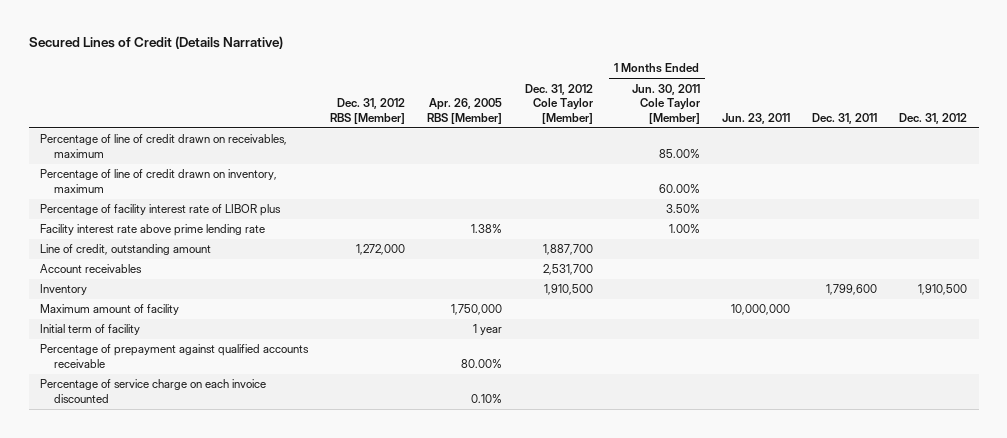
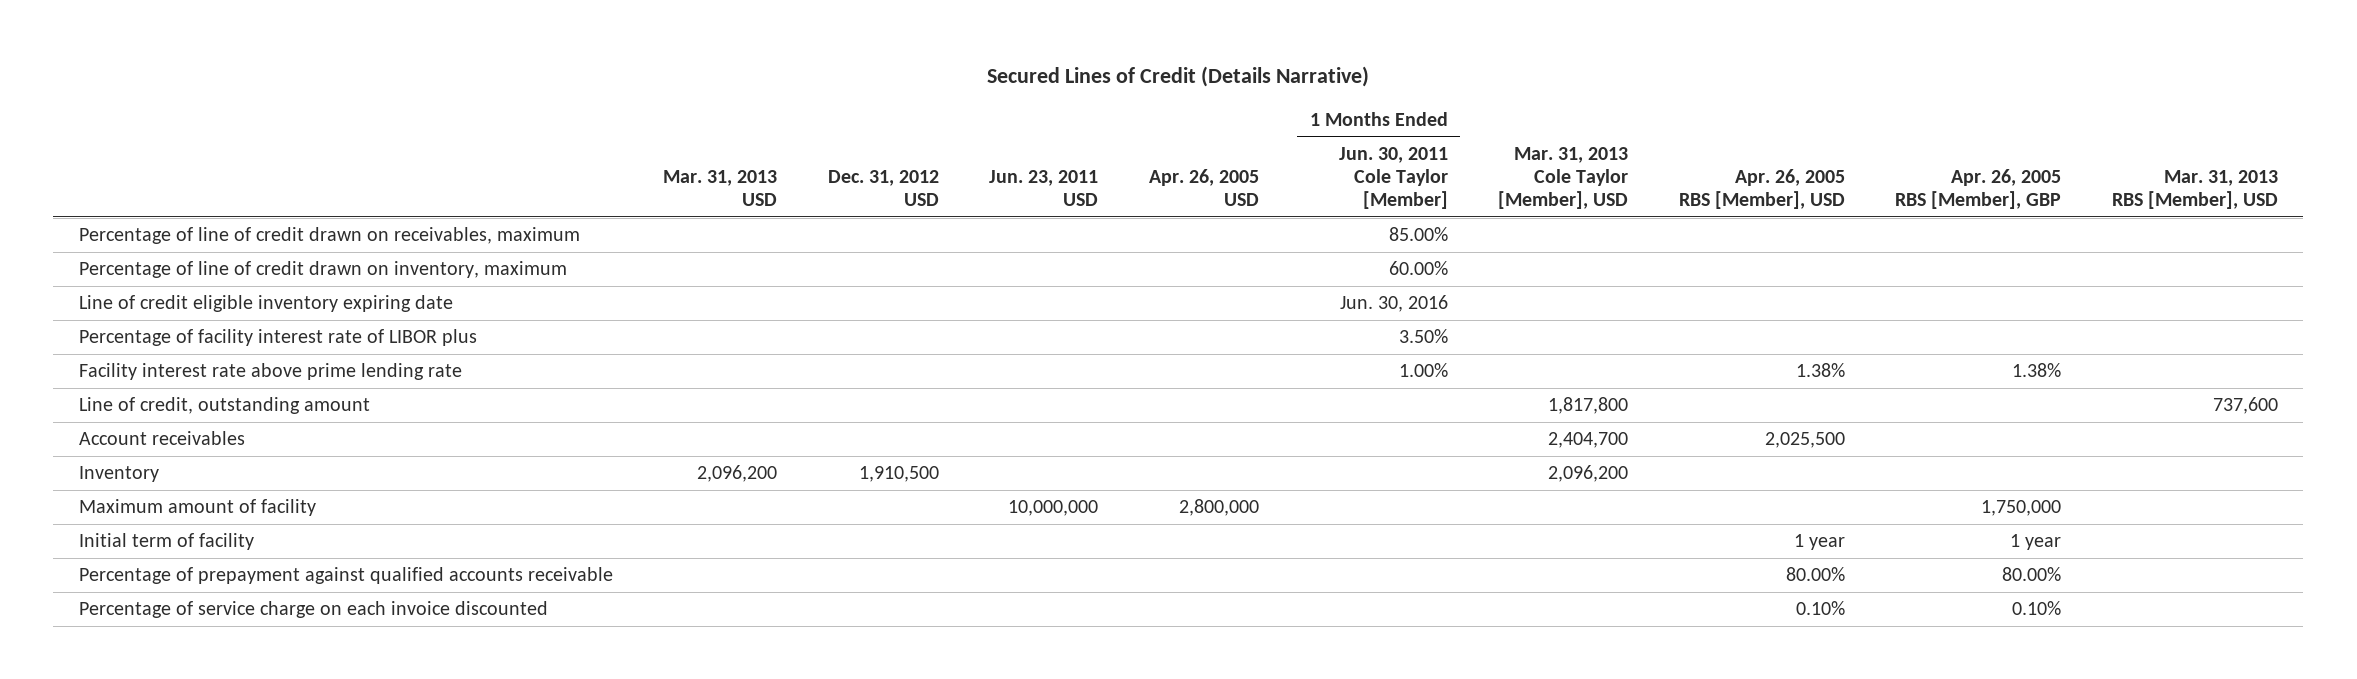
- | Dec. 31, 2012 RBS [Member] | Apr. 26, 2005 RBS [Member] | Dec. 31, 2012 Cole Taylor [Member] | 1 Months Ended Jun. 30, 2011 Cole Taylor [Member] | Jun. 23, 2011 | Dec. 31, 2011 | Dec. 31, 2012
+ | Mar. 31, 2013 USD | Dec. 31, 2012 USD | Jun. 23, 2011 USD | Apr. 26, 2005 USD | 1 Months Ended Jun. 30, 2011 Cole Taylor [Member] | Mar. 31, 2013 Cole Taylor [Member], USD | Apr. 26, 2005 RBS [Member], USD | Apr. 26, 2005 RBS [Member], GBP | Mar. 31, 2013 RBS [Member], USD
+ Line of credit eligible inventory expiring date | | | | | Jun. 30, 2016 | | | |

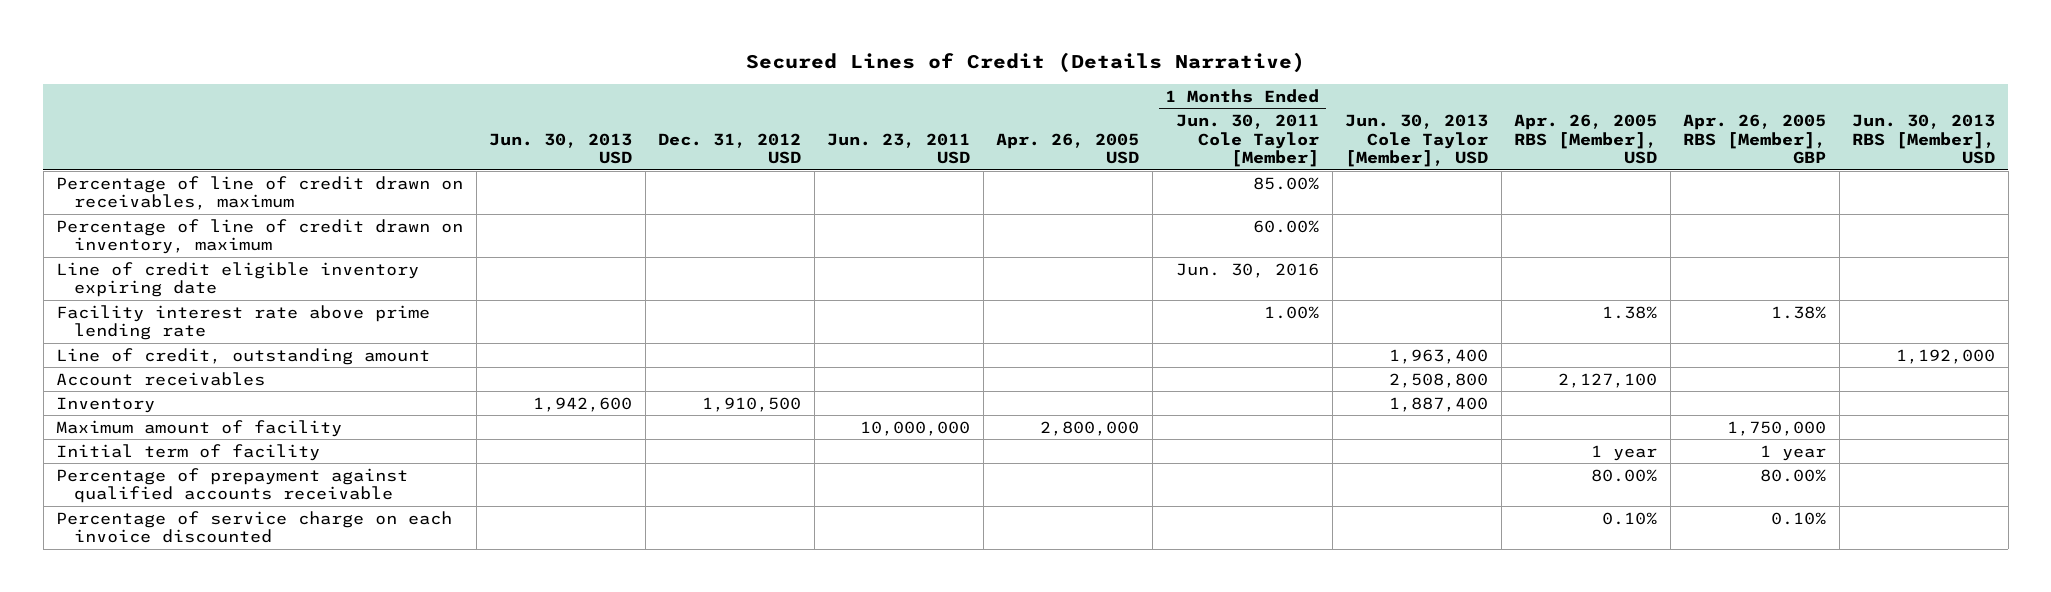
- | Mar. 31, 2013 USD | Dec. 31, 2012 USD | Jun. 23, 2011 USD | Apr. 26, 2005 USD | 1 Months Ended Jun. 30, 2011 Cole Taylor [Member] | Mar. 31, 2013 Cole Taylor [Member], USD | Apr. 26, 2005 RBS [Member], USD | Apr. 26, 2005 RBS [Member], GBP | Mar. 31, 2013 RBS [Member], USD
+ | Jun. 30, 2013 USD | Dec. 31, 2012 USD | Jun. 23, 2011 USD | Apr. 26, 2005 USD | 1 Months Ended Jun. 30, 2011 Cole Taylor [Member] | Jun. 30, 2013 Cole Taylor [Member], USD | Apr. 26, 2005 RBS [Member], USD | Apr. 26, 2005 RBS [Member], GBP | Jun. 30, 2013 RBS [Member], USD
- Percentage of facility interest rate of LIBOR plus | | | | | 3.50% | | | |
- Account receivables | | | | | | 2,404,700 | 2,025,500 | |
+ Account receivables | | | | | | 2,508,800 | 2,127,100 | |

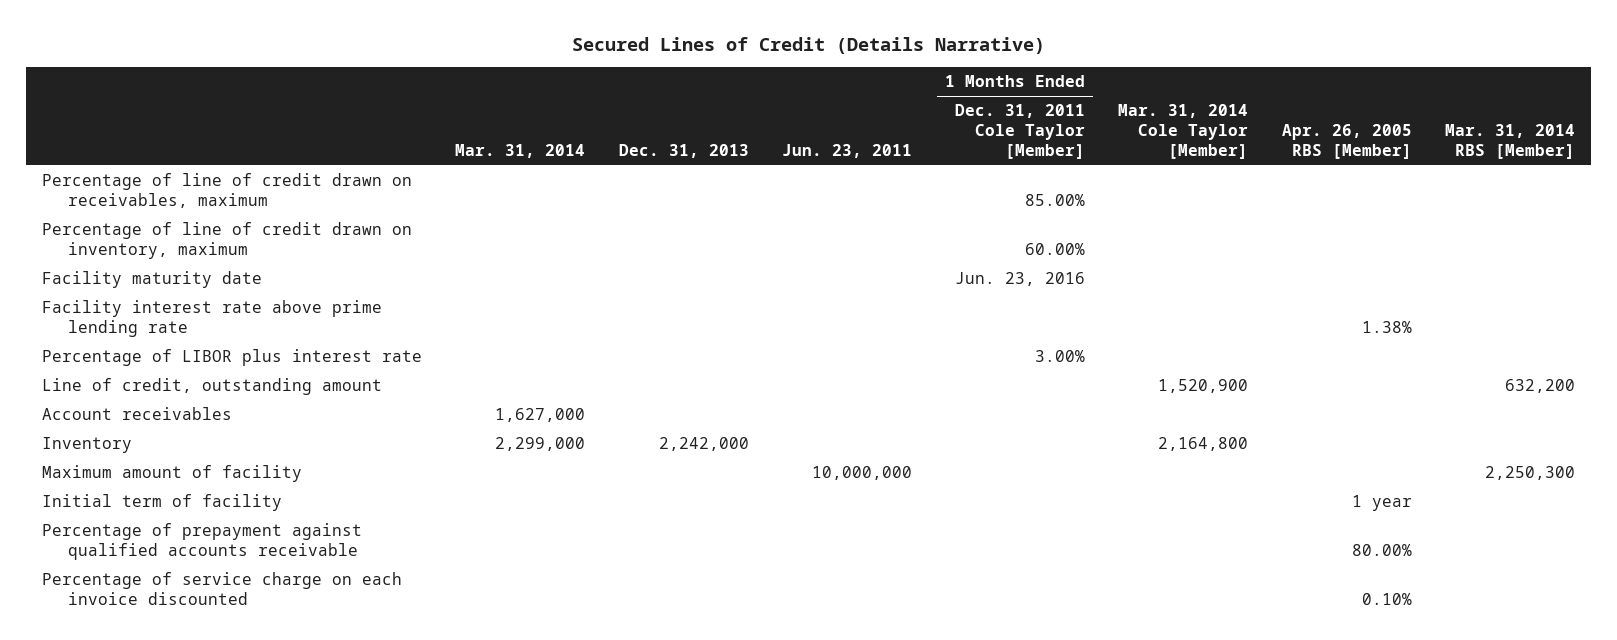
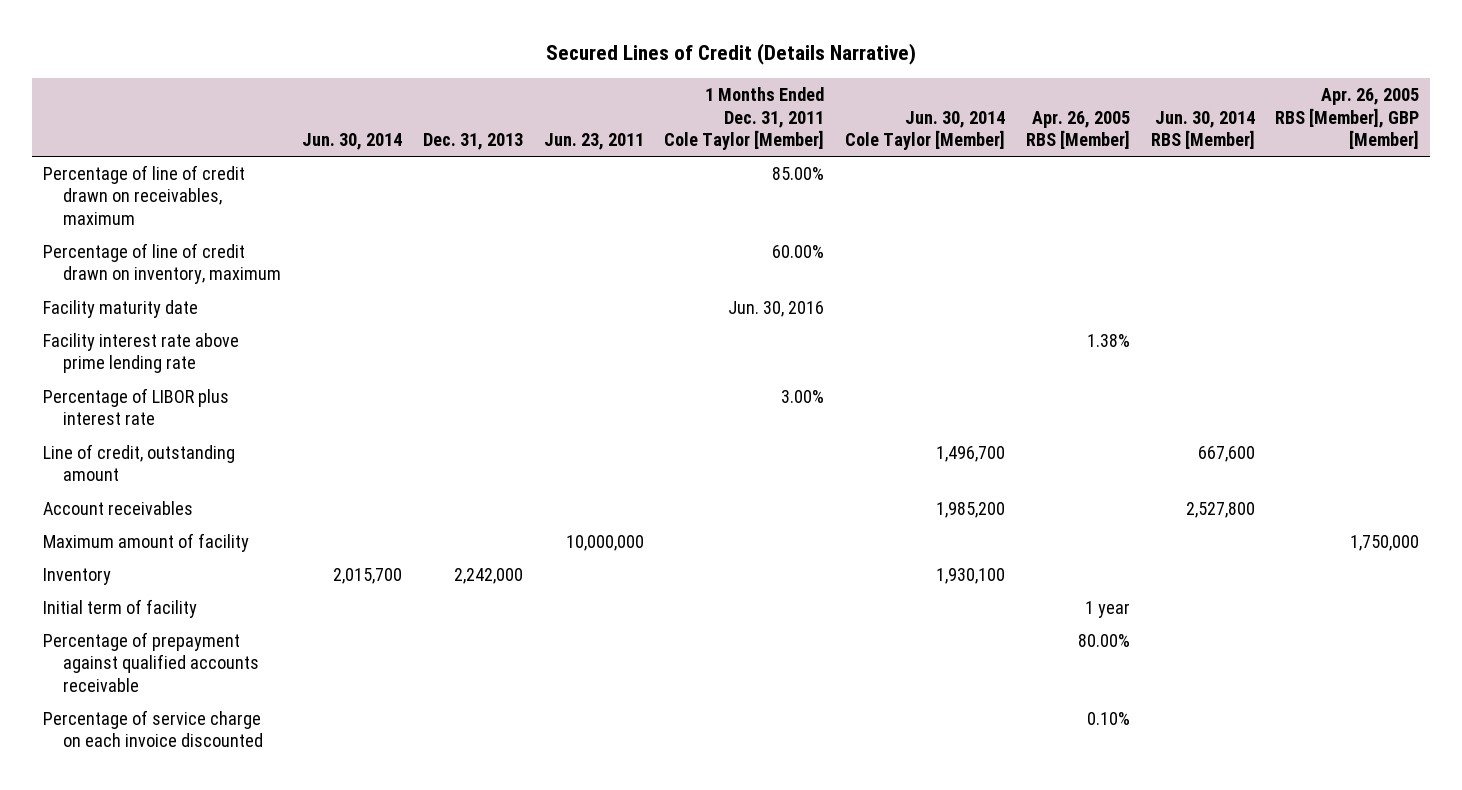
- | Mar. 31, 2014 | Dec. 31, 2013 | Jun. 23, 2011 | 1 Months Ended Dec. 31, 2011 Cole Taylor [Member] | Mar. 31, 2014 Cole Taylor [Member] | Apr. 26, 2005 RBS [Member] | Mar. 31, 2014 RBS [Member]
+ | Jun. 30, 2014 | Dec. 31, 2013 | Jun. 23, 2011 | 1 Months Ended Dec. 31, 2011 Cole Taylor [Member] | Jun. 30, 2014 Cole Taylor [Member] | Apr. 26, 2005 RBS [Member] | Jun. 30, 2014 RBS [Member] | Apr. 26, 2005 RBS [Member], GBP [Member]
- Facility maturity date | | | | Jun. 23, 2016 | | |
+ Facility maturity date | | | | Jun. 30, 2016 | | | |
moved down: Inventory | 2,015,700 | 2,242,000 | | | 1,930,100 | | |

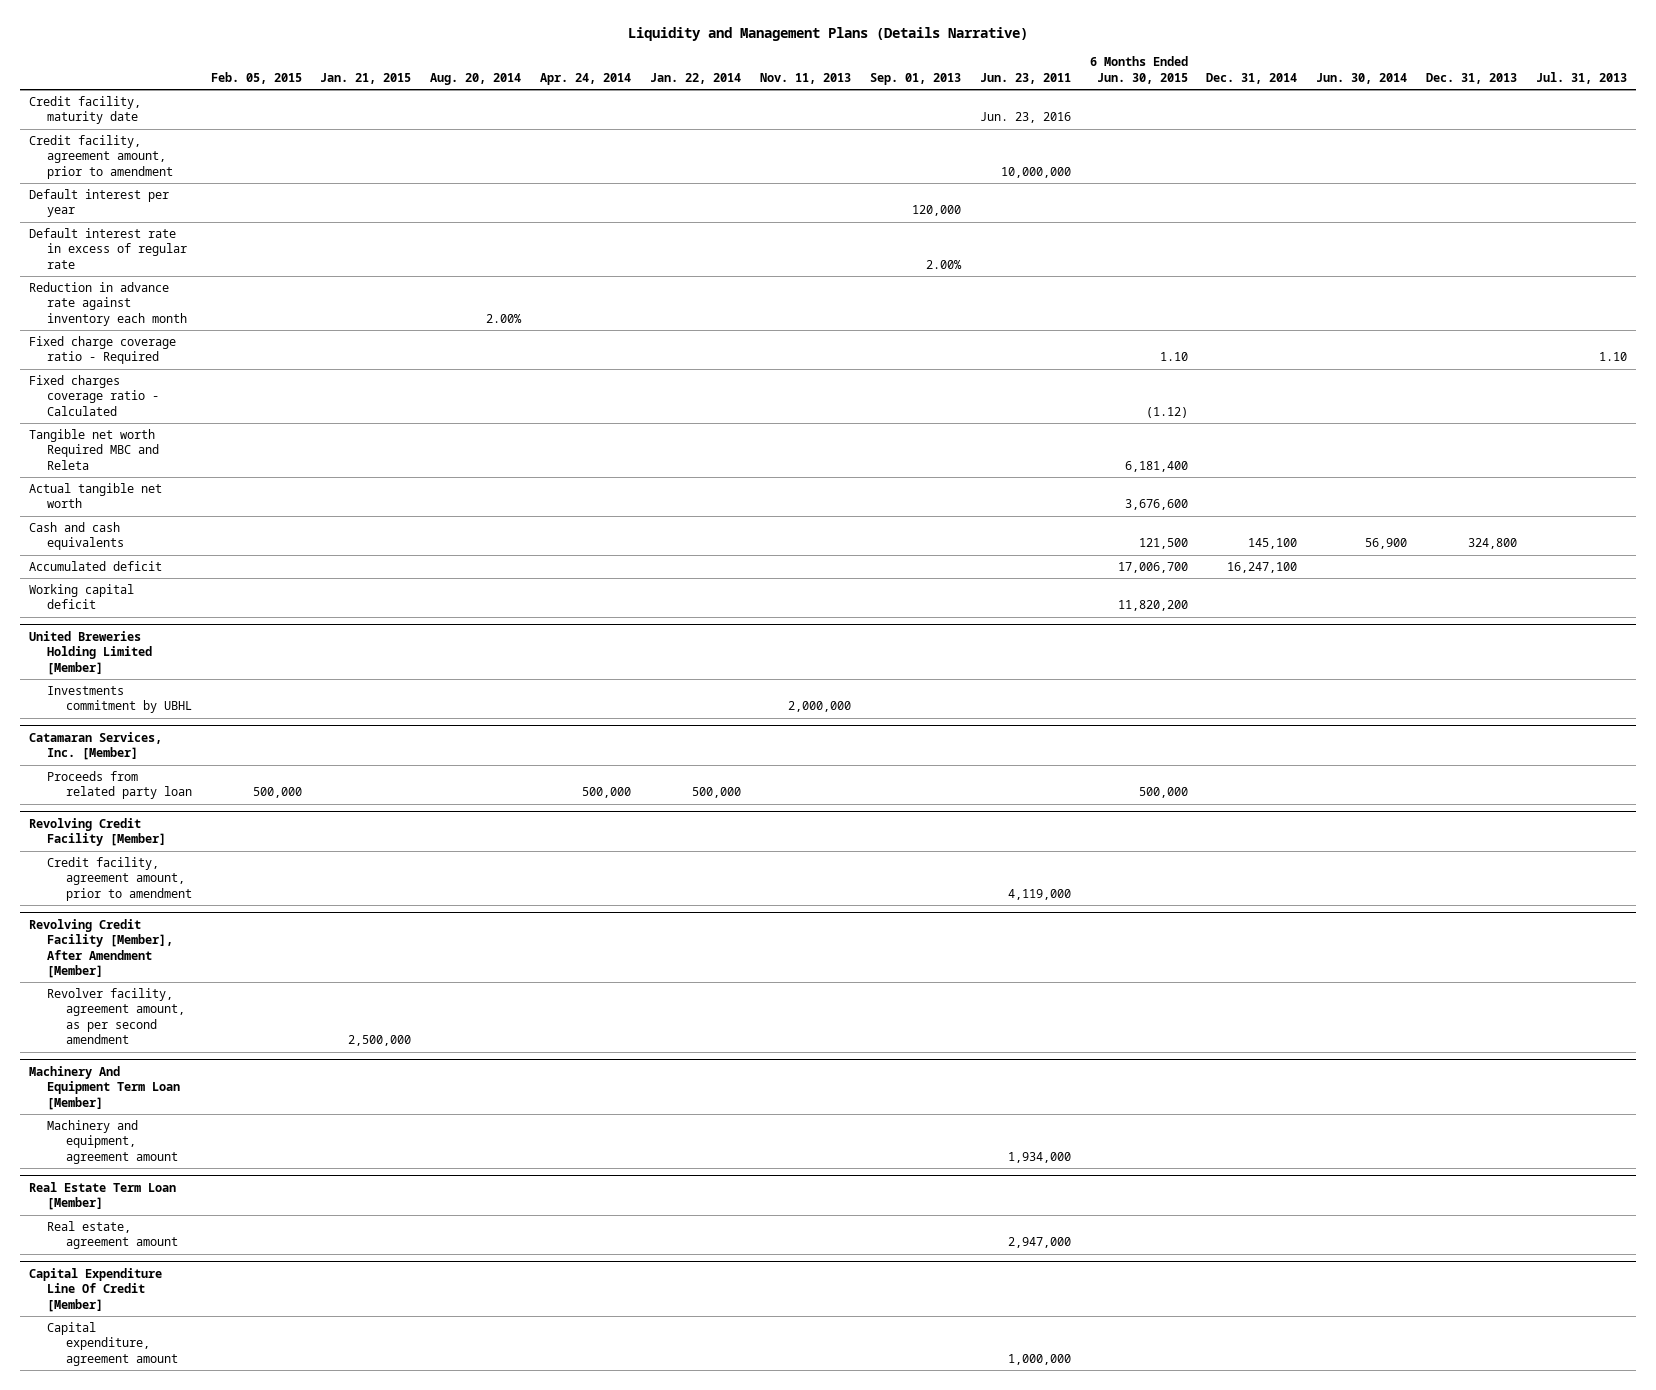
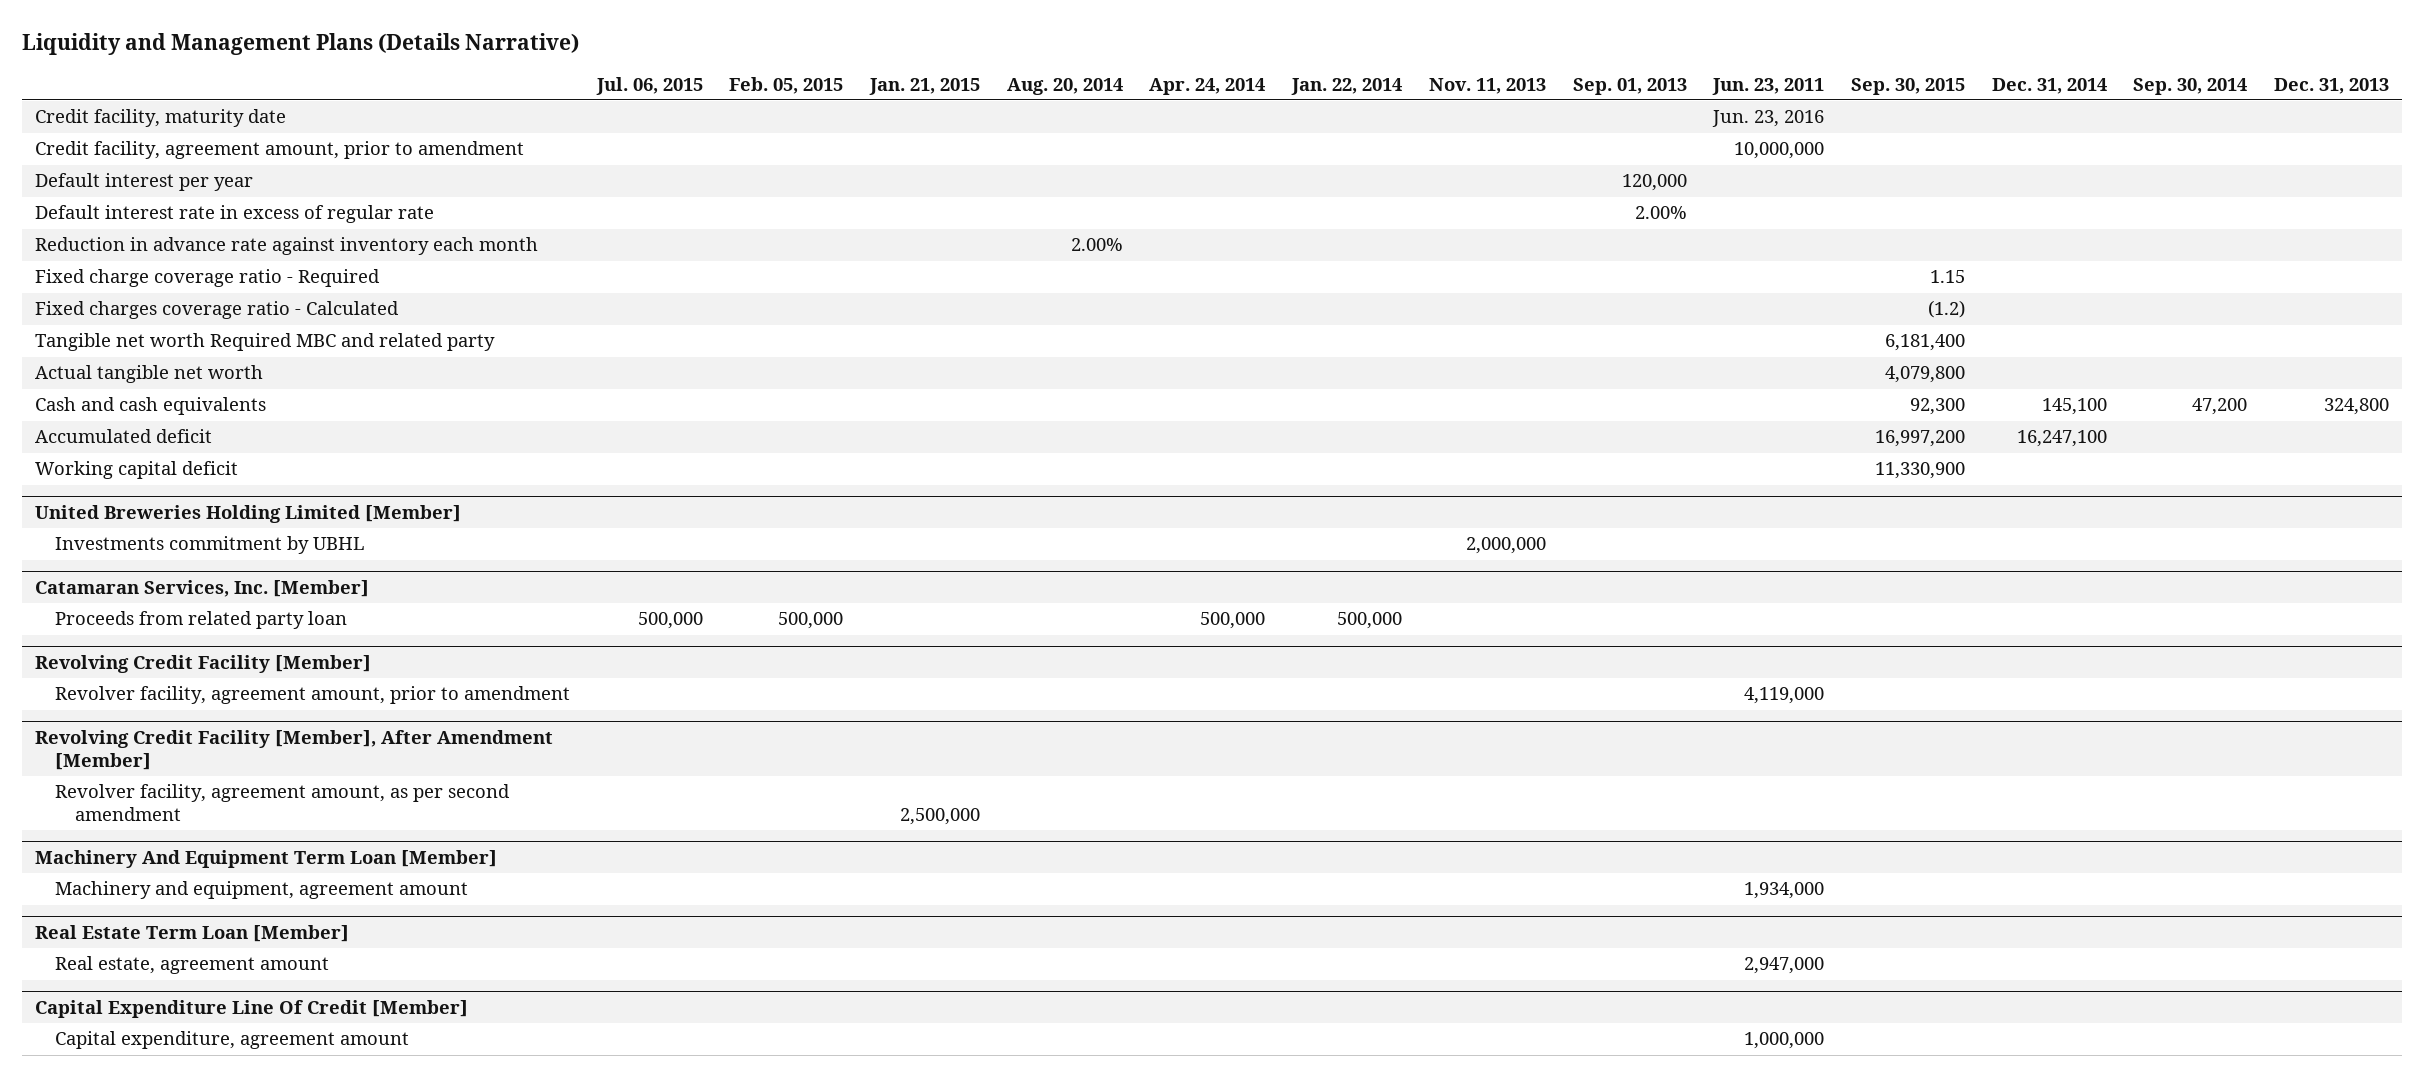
- | Feb. 05, 2015 | Jan. 21, 2015 | Aug. 20, 2014 | Apr. 24, 2014 | Jan. 22, 2014 | Nov. 11, 2013 | Sep. 01, 2013 | Jun. 23, 2011 | 6 Months Ended Jun. 30, 2015 | Dec. 31, 2014 | Jun. 30, 2014 | Dec. 31, 2013 | Jul. 31, 2013
+ | Jul. 06, 2015 | Feb. 05, 2015 | Jan. 21, 2015 | Aug. 20, 2014 | Apr. 24, 2014 | Jan. 22, 2014 | Nov. 11, 2013 | Sep. 01, 2013 | Jun. 23, 2011 | Sep. 30, 2015 | Dec. 31, 2014 | Sep. 30, 2014 | Dec. 31, 2013
- Tangible net worth Required MBC and Releta | | | | | | | | | 6,181,400 | | | |
+ Tangible net worth Required MBC and related party | | | | | | | | | | 6,181,400 | | |
@ Revolving Credit Facility [Member]
- Credit facility, agreement amount, prior to amendment | | | | | | | | 4,119,000 | | | | |
+ Revolver facility, agreement amount, prior to amendment | | | | | | | | | 4,119,000 | | | |

